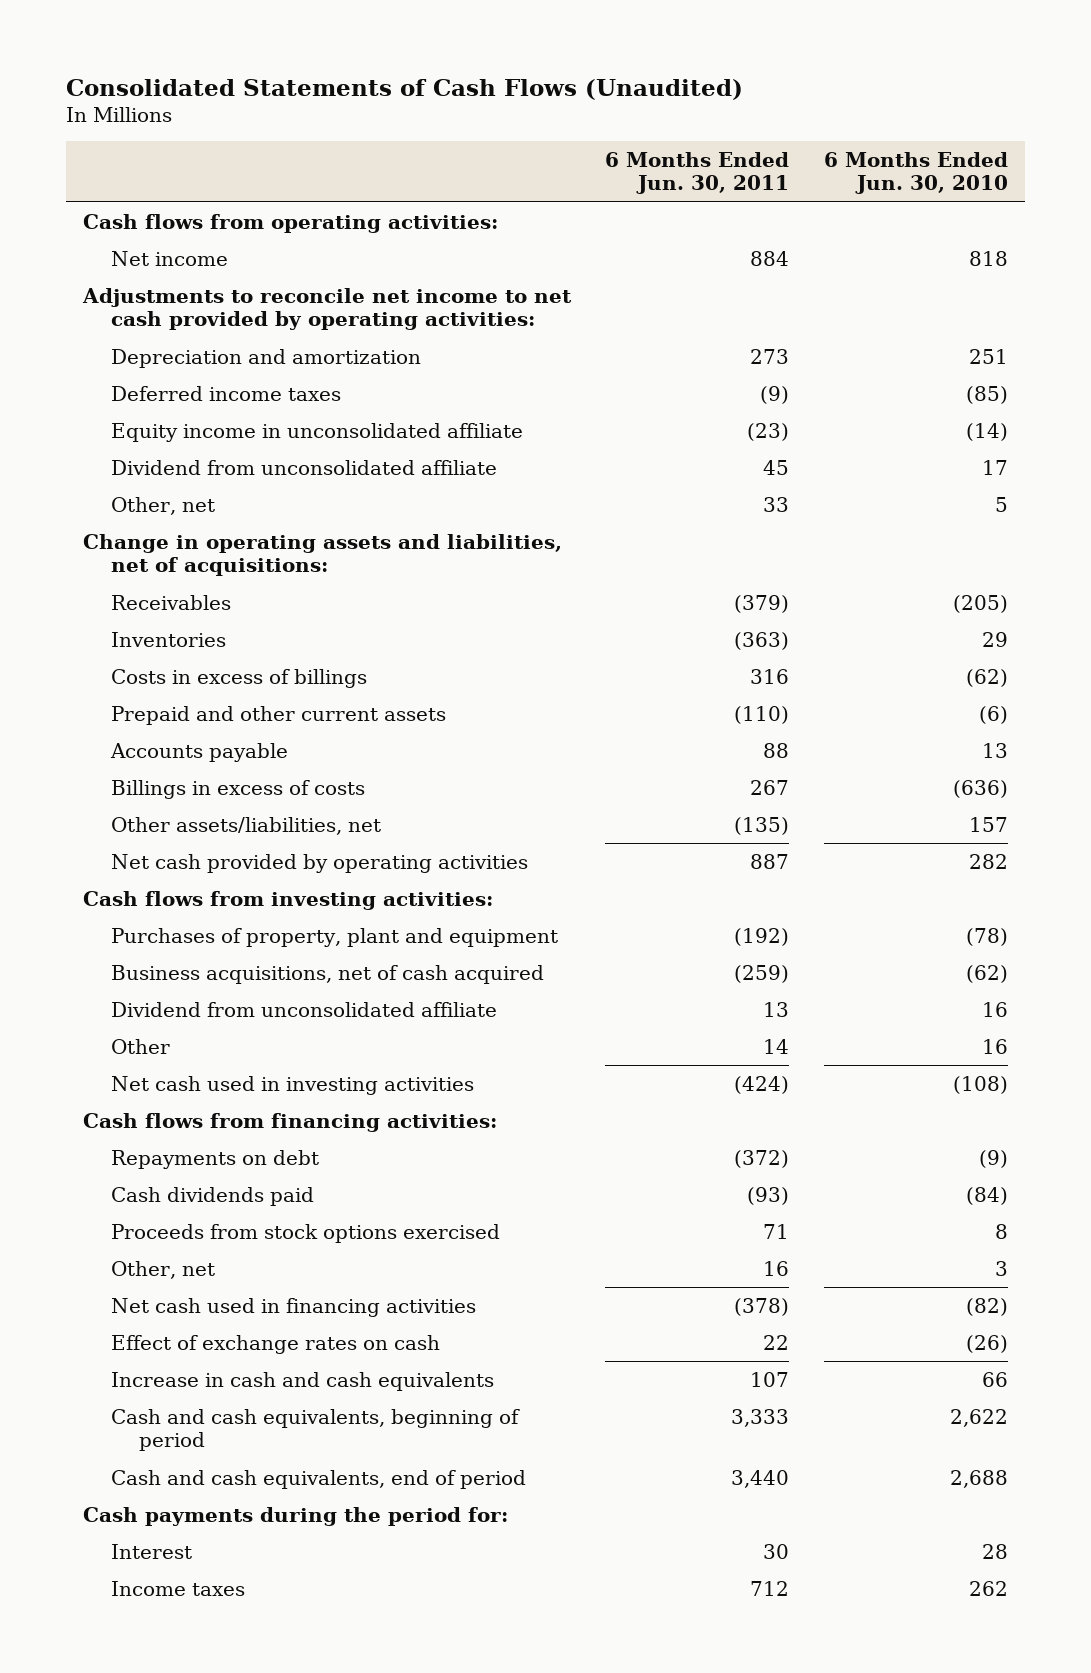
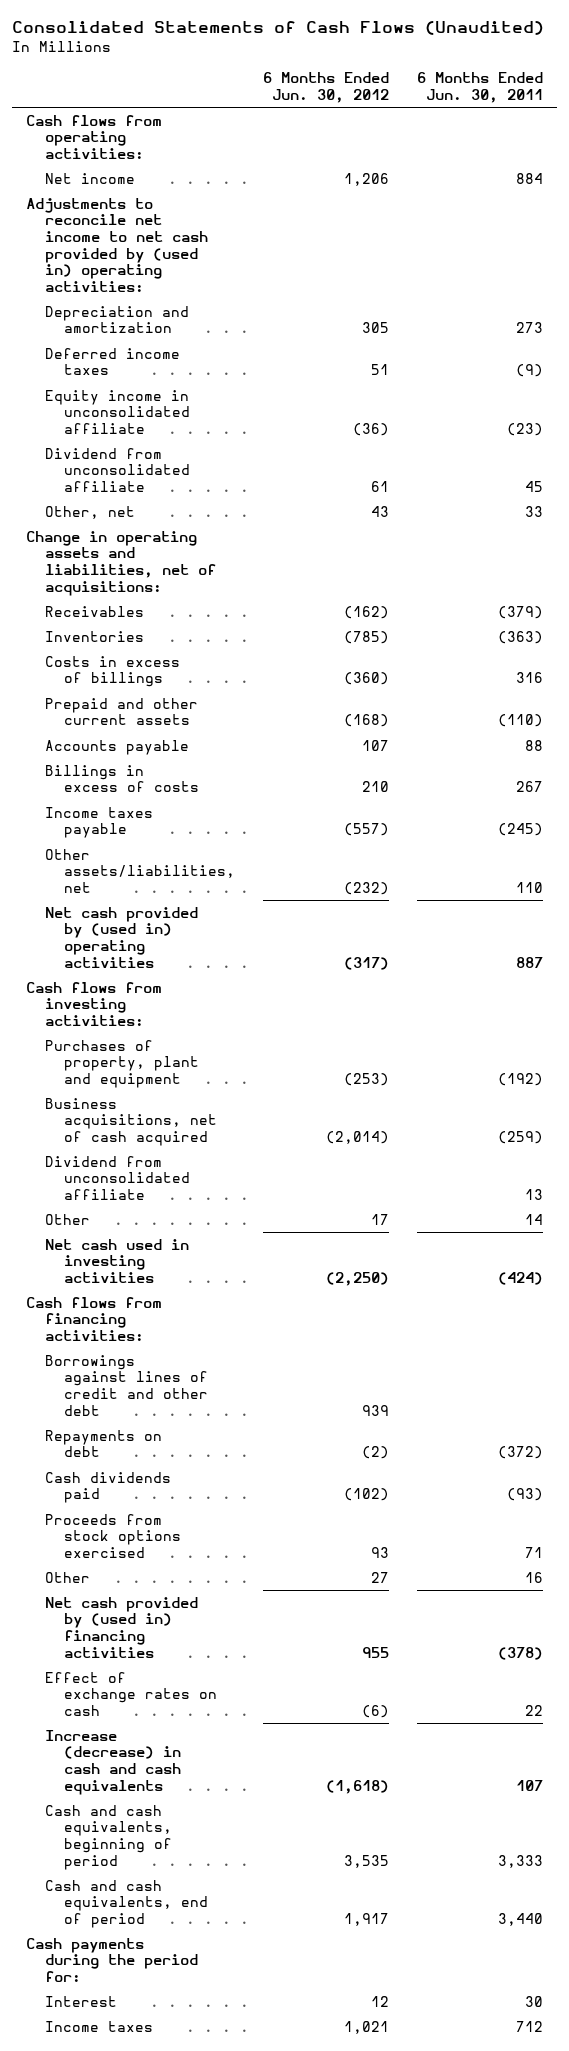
- | 6 Months Ended Jun. 30, 2011 | 6 Months Ended Jun. 30, 2010
+ | 6 Months Ended Jun. 30, 2012 | 6 Months Ended Jun. 30, 2011
- Adjustments to reconcile net income to net cash provided by operating activities:
+ Adjustments to reconcile net income to net cash provided by (used in) operating activities:
- Other assets/liabilities, net | (135) | 157
- Net cash provided by operating activities | 887 | 282
+ Income taxes payable | (557) | (245)
+ Other assets/liabilities, net | (232) | 110
+ Net cash provided by (used in) operating activities | (317) | 887
+ Borrowings against lines of credit and other debt | 939 |
- Other, net | 16 | 3
- Net cash used in financing activities | (378) | (82)
+ Other | 27 | 16
+ Net cash provided by (used in) financing activities | 955 | (378)
- Increase in cash and cash equivalents | 107 | 66
+ Increase (decrease) in cash and cash equivalents | (1,618) | 107

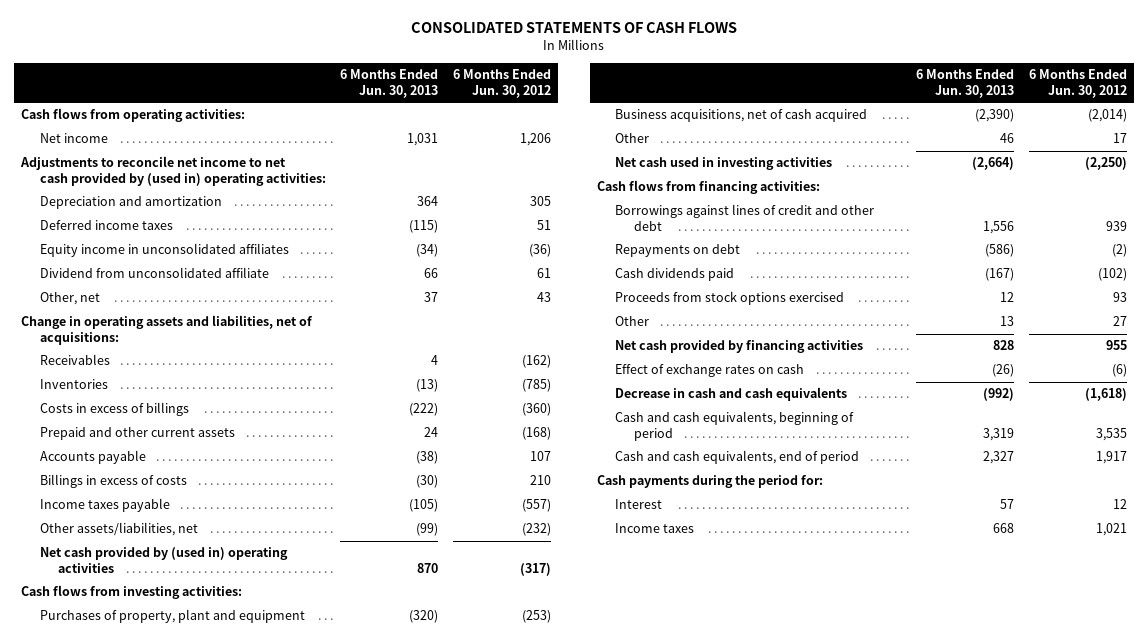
- Consolidated Statements of Cash Flows (Unaudited)
+ CONSOLIDATED STATEMENTS OF CASH FLOWS
- | 6 Months Ended Jun. 30, 2012 | 6 Months Ended Jun. 30, 2011
+ | 6 Months Ended Jun. 30, 2013 | 6 Months Ended Jun. 30, 2012
- Equity income in unconsolidated affiliate | (36) | (23)
+ Equity income in unconsolidated affiliates | (34) | (36)
- Dividend from unconsolidated affiliate | | 13
- Net cash provided by (used in) financing activities | 955 | (378)
+ Net cash provided by financing activities | 828 | 955
- Increase (decrease) in cash and cash equivalents | (1,618) | 107
+ Decrease in cash and cash equivalents | (992) | (1,618)

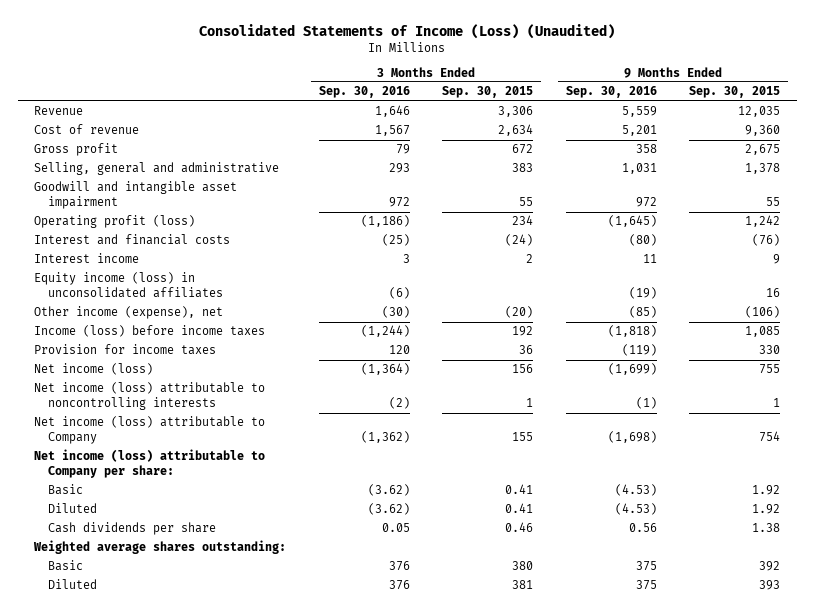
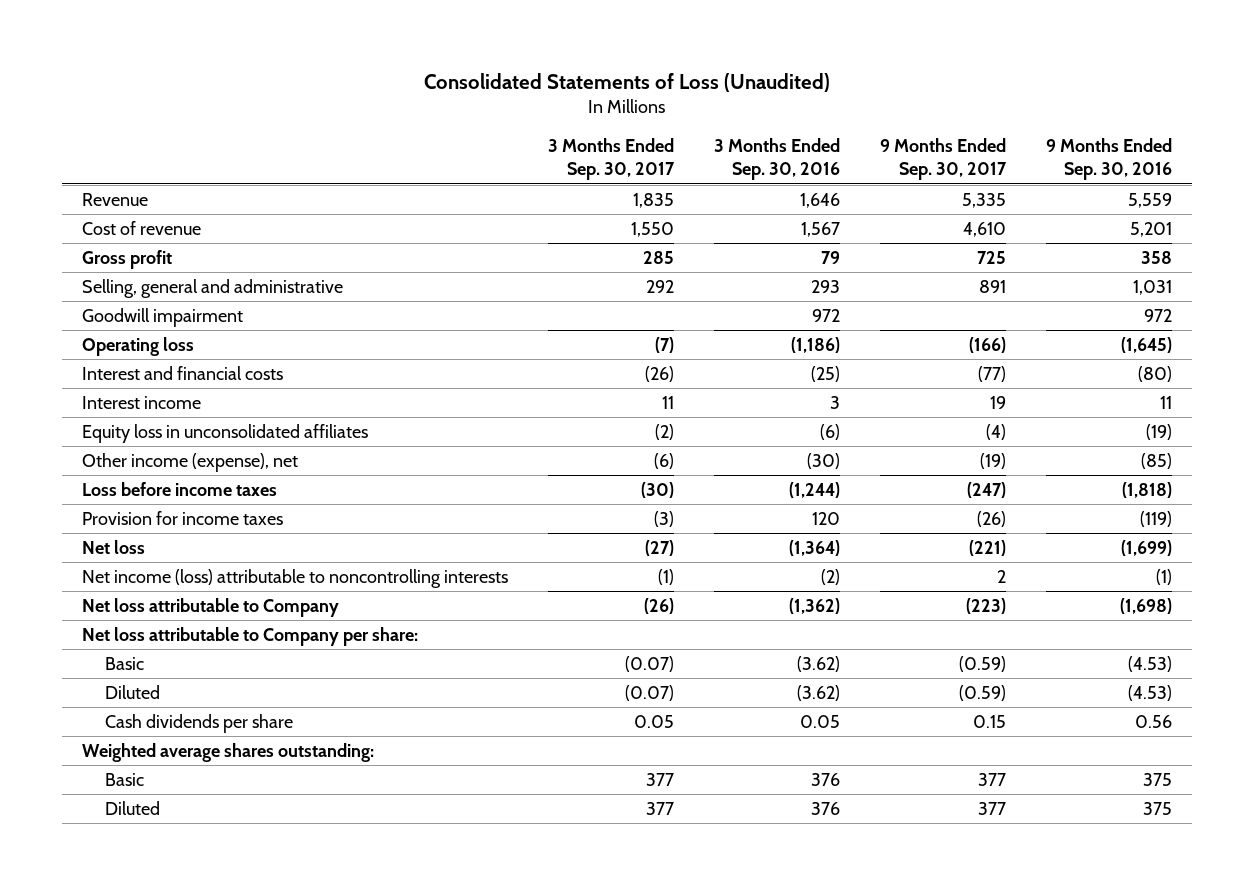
- Consolidated Statements of Income (Loss) (Unaudited)
+ Consolidated Statements of Loss (Unaudited)
- | 3 Months Ended Sep. 30, 2016 | 3 Months Ended Sep. 30, 2015 | 9 Months Ended Sep. 30, 2016 | 9 Months Ended Sep. 30, 2015
+ | 3 Months Ended Sep. 30, 2017 | 3 Months Ended Sep. 30, 2016 | 9 Months Ended Sep. 30, 2017 | 9 Months Ended Sep. 30, 2016
- Goodwill and intangible asset impairment | 972 | 55 | 972 | 55
- Operating profit (loss) | (1,186) | 234 | (1,645) | 1,242
+ Goodwill impairment | | 972 | | 972
+ Operating loss | (7) | (1,186) | (166) | (1,645)
- Equity income (loss) in unconsolidated affiliates | (6) | | (19) | 16
+ Equity loss in unconsolidated affiliates | (2) | (6) | (4) | (19)
- Income (loss) before income taxes | (1,244) | 192 | (1,818) | 1,085
+ Loss before income taxes | (30) | (1,244) | (247) | (1,818)
- Net income (loss) | (1,364) | 156 | (1,699) | 755
+ Net loss | (27) | (1,364) | (221) | (1,699)
- Net income (loss) attributable to Company | (1,362) | 155 | (1,698) | 754
- Net income (loss) attributable to Company per share:
+ Net loss attributable to Company | (26) | (1,362) | (223) | (1,698)
+ Net loss attributable to Company per share:

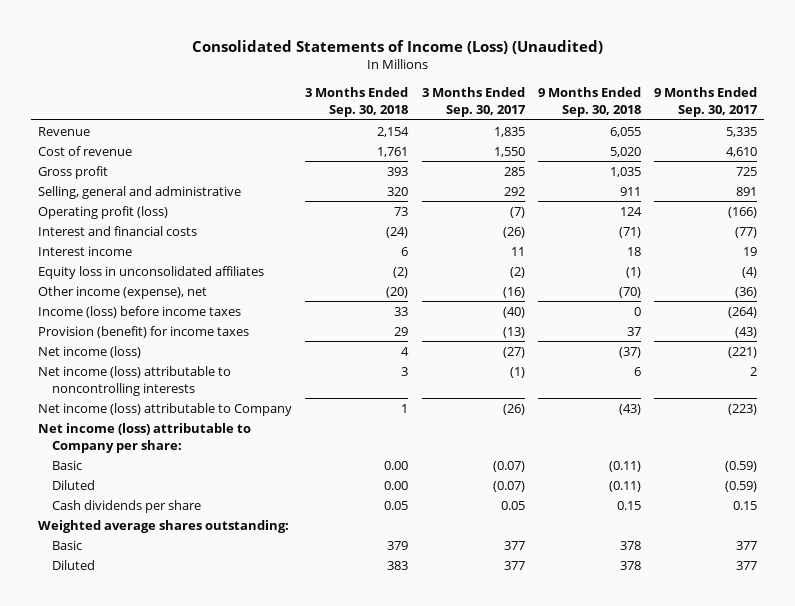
- Consolidated Statements of Loss (Unaudited)
+ Consolidated Statements of Income (Loss) (Unaudited)
- | 3 Months Ended Sep. 30, 2017 | 3 Months Ended Sep. 30, 2016 | 9 Months Ended Sep. 30, 2017 | 9 Months Ended Sep. 30, 2016
+ | 3 Months Ended Sep. 30, 2018 | 3 Months Ended Sep. 30, 2017 | 9 Months Ended Sep. 30, 2018 | 9 Months Ended Sep. 30, 2017
- Goodwill impairment | | 972 | | 972
- Operating loss | (7) | (1,186) | (166) | (1,645)
+ Operating profit (loss) | 73 | (7) | 124 | (166)
- Other income (expense), net | (6) | (30) | (19) | (85)
- Loss before income taxes | (30) | (1,244) | (247) | (1,818)
- Provision for income taxes | (3) | 120 | (26) | (119)
- Net loss | (27) | (1,364) | (221) | (1,699)
+ Other income (expense), net | (20) | (16) | (70) | (36)
+ Income (loss) before income taxes | 33 | (40) | 0 | (264)
+ Provision (benefit) for income taxes | 29 | (13) | 37 | (43)
+ Net income (loss) | 4 | (27) | (37) | (221)
- Net loss attributable to Company | (26) | (1,362) | (223) | (1,698)
- Net loss attributable to Company per share:
+ Net income (loss) attributable to Company | 1 | (26) | (43) | (223)
+ Net income (loss) attributable to Company per share:

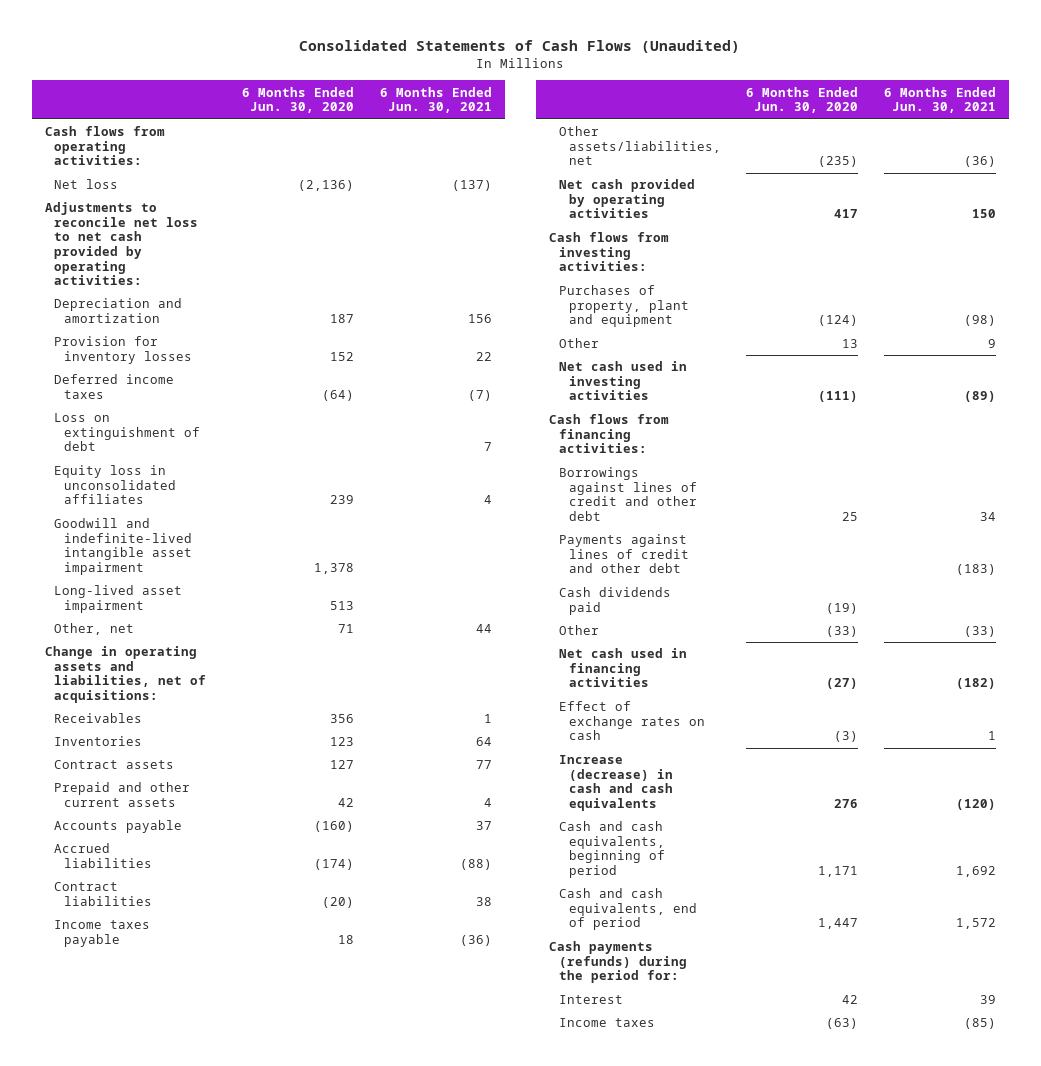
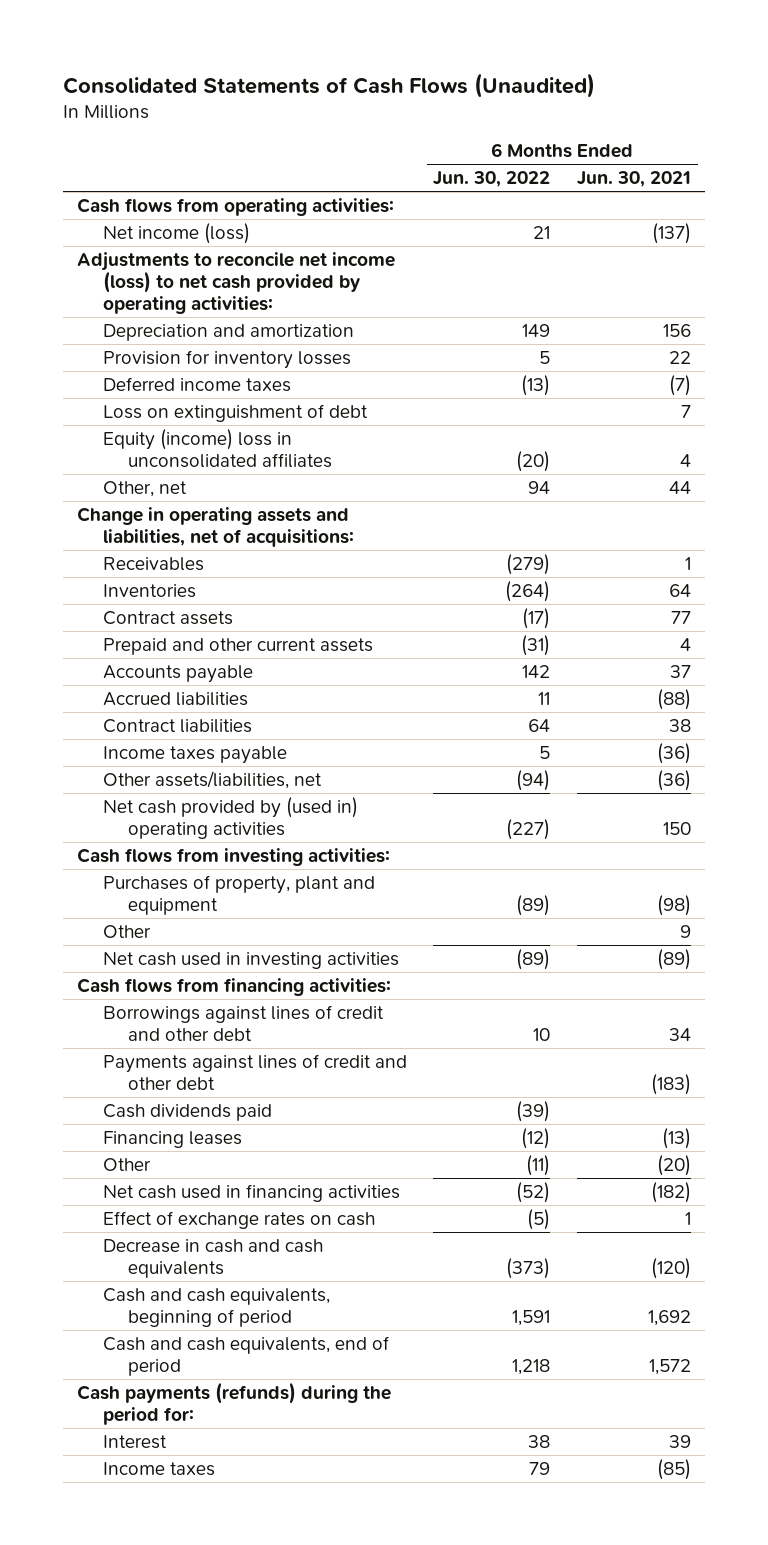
- | 6 Months Ended Jun. 30, 2020 | 6 Months Ended Jun. 30, 2021
+ | 6 Months Ended Jun. 30, 2022 | 6 Months Ended Jun. 30, 2021
- Net loss | (2,136) | (137)
- Adjustments to reconcile net loss to net cash provided by operating activities:
+ Net income (loss) | 21 | (137)
+ Adjustments to reconcile net income (loss) to net cash provided by operating activities:
- Equity loss in unconsolidated affiliates | 239 | 4
- Goodwill and indefinite-lived intangible asset impairment | 1,378 |
- Long-lived asset impairment | 513 |
+ Equity (income) loss in unconsolidated affiliates | (20) | 4
- Net cash provided by operating activities | 417 | 150
+ Net cash provided by (used in) operating activities | (227) | 150
- Other | (33) | (33)
+ Financing leases | (12) | (13)
+ Other | (11) | (20)
- Increase (decrease) in cash and cash equivalents | 276 | (120)
+ Decrease in cash and cash equivalents | (373) | (120)

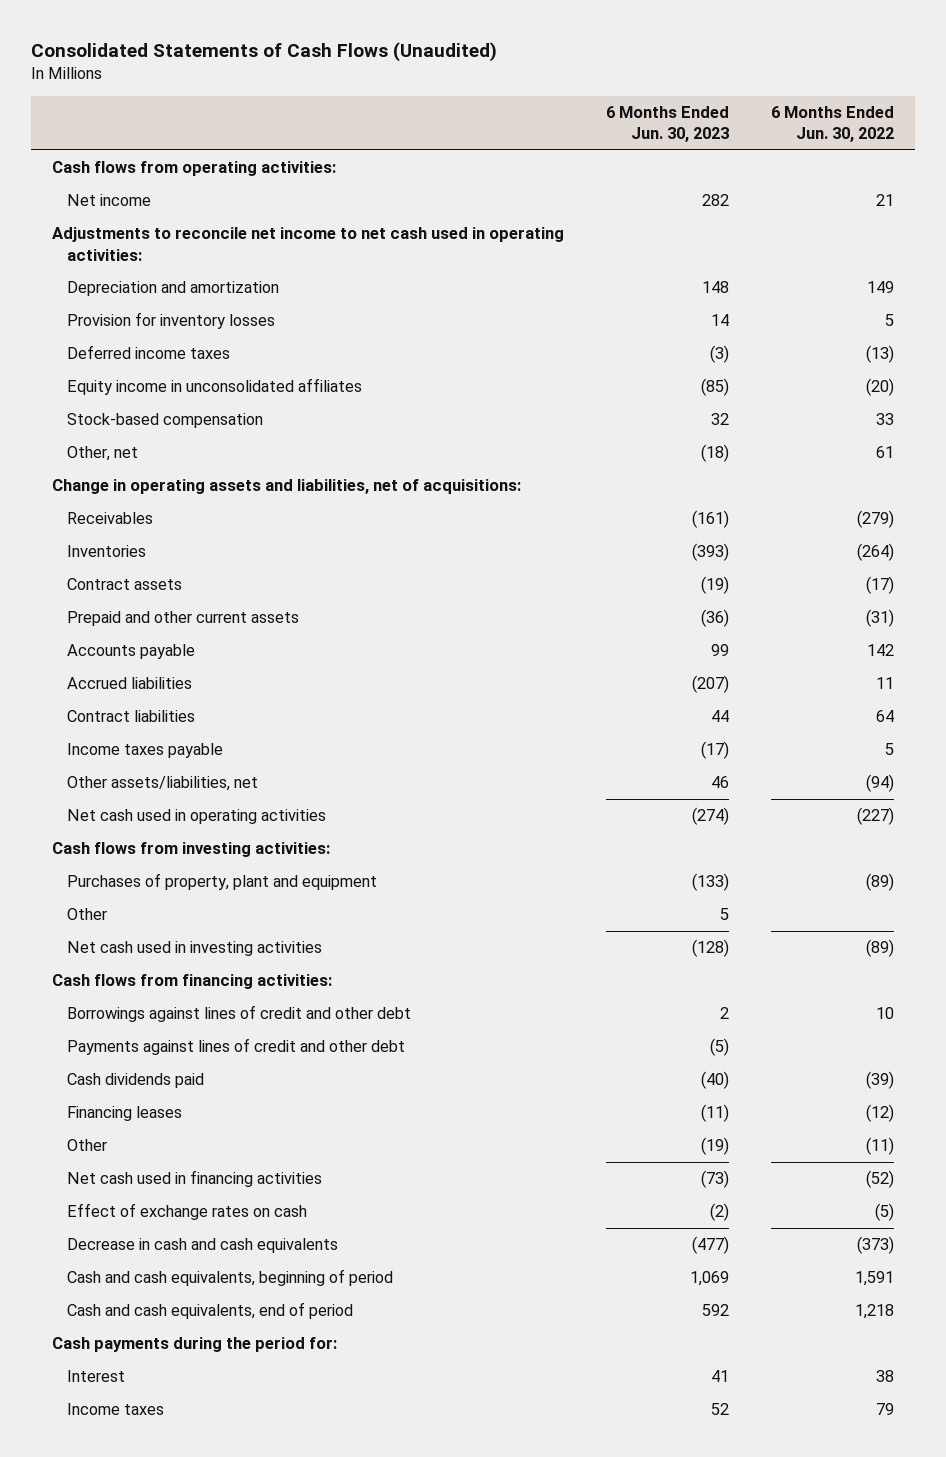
- | 6 Months Ended Jun. 30, 2022 | 6 Months Ended Jun. 30, 2021
+ | 6 Months Ended Jun. 30, 2023 | 6 Months Ended Jun. 30, 2022
- Net income (loss) | 21 | (137)
- Adjustments to reconcile net income (loss) to net cash provided by operating activities:
+ Net income | 282 | 21
+ Adjustments to reconcile net income to net cash used in operating activities:
- Loss on extinguishment of debt | | 7
- Equity (income) loss in unconsolidated affiliates | (20) | 4
- Other, net | 94 | 44
+ Equity income in unconsolidated affiliates | (85) | (20)
+ Stock-based compensation | 32 | 33
+ Other, net | (18) | 61
- Net cash provided by (used in) operating activities | (227) | 150
+ Net cash used in operating activities | (274) | (227)
- Cash payments (refunds) during the period for:
+ Cash payments during the period for:

